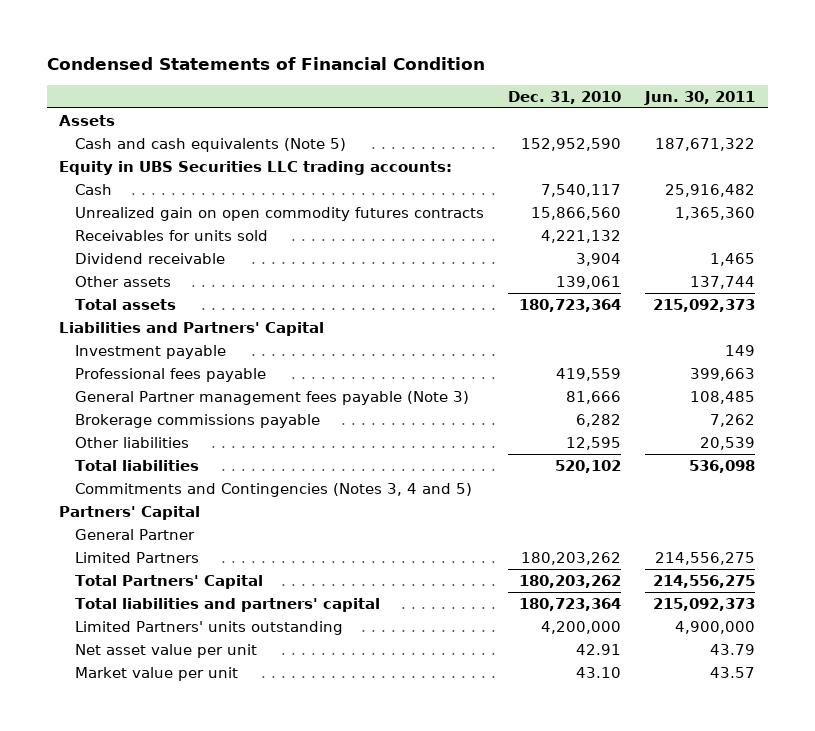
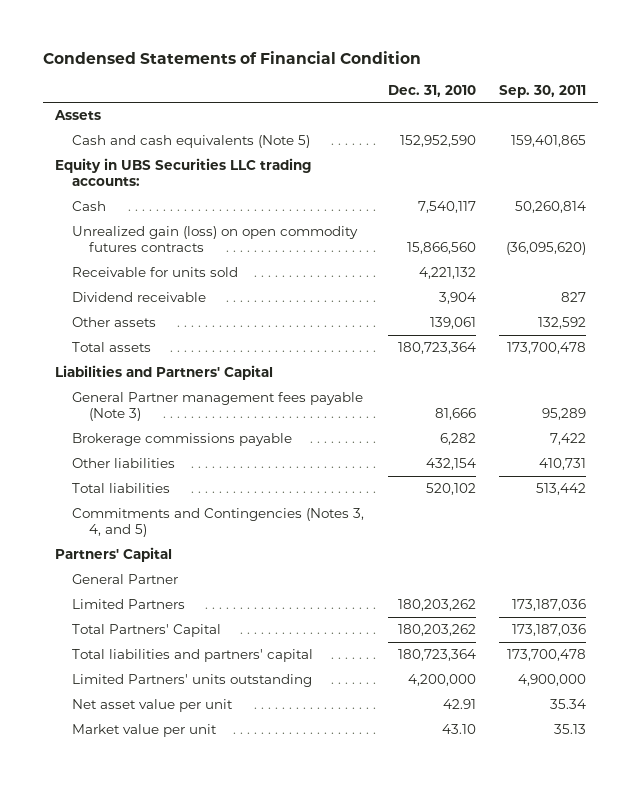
- | Dec. 31, 2010 | Jun. 30, 2011
+ | Dec. 31, 2010 | Sep. 30, 2011
- Unrealized gain on open commodity futures contracts | 15,866,560 | 1,365,360
- Receivables for units sold | 4,221,132 |
+ Unrealized gain (loss) on open commodity futures contracts | 15,866,560 | (36,095,620)
+ Receivable for units sold | 4,221,132 |
- Investment payable | | 149
- Professional fees payable | 419,559 | 399,663
- Other liabilities | 12,595 | 20,539
+ Other liabilities | 432,154 | 410,731
- Commitments and Contingencies (Notes 3, 4 and 5)
+ Commitments and Contingencies (Notes 3, 4, and 5)

